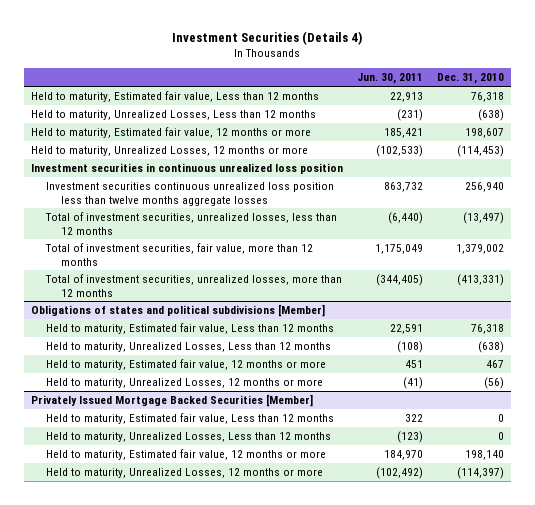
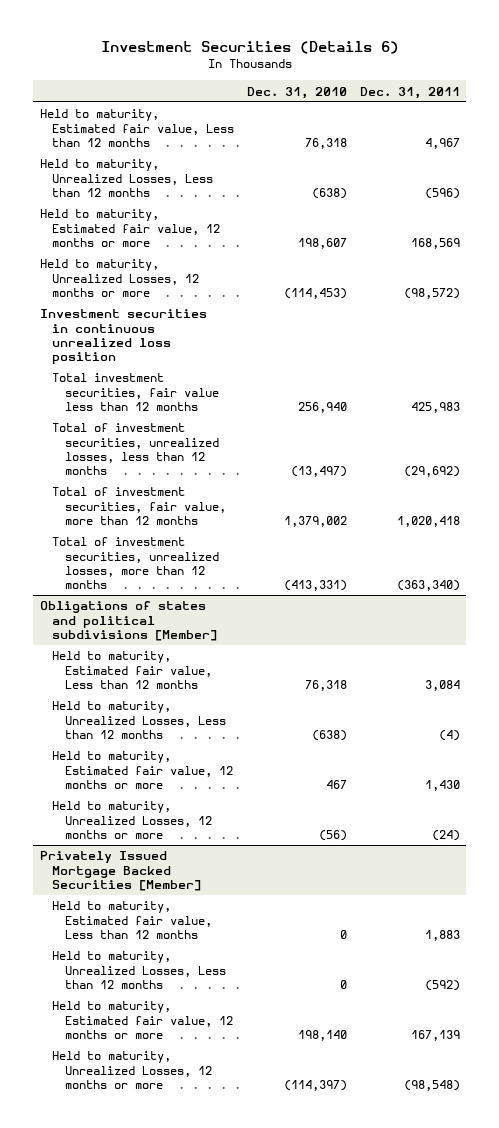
- Investment Securities (Details 4)
+ Investment Securities (Details 6)
- | Jun. 30, 2011 | Dec. 31, 2010
+ | Dec. 31, 2010 | Dec. 31, 2011
- Investment securities continuous unrealized loss position less than twelve months aggregate losses | 863,732 | 256,940
+ Total investment securities, fair value less than 12 months | 256,940 | 425,983

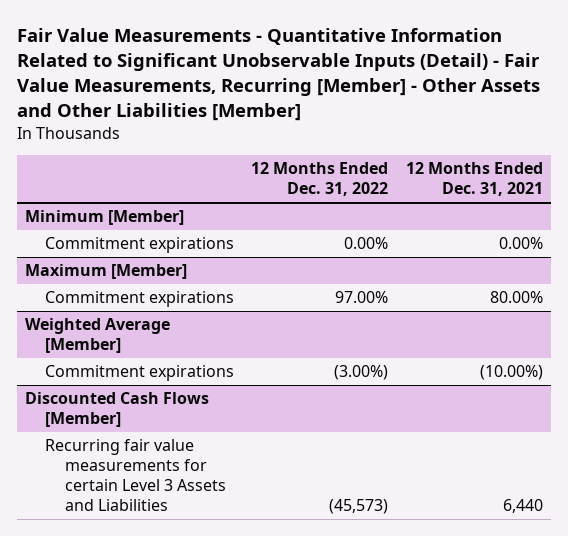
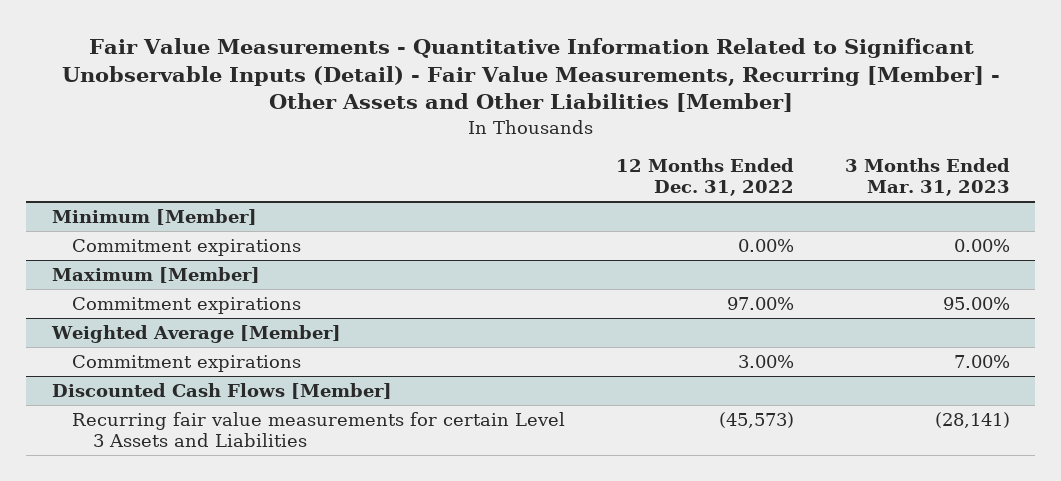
- | 12 Months Ended Dec. 31, 2022 | 12 Months Ended Dec. 31, 2021
+ | 12 Months Ended Dec. 31, 2022 | 3 Months Ended Mar. 31, 2023
@ Weighted Average [Member]
- Commitment expirations | (3.00%) | (10.00%)
+ Commitment expirations | 3.00% | 7.00%

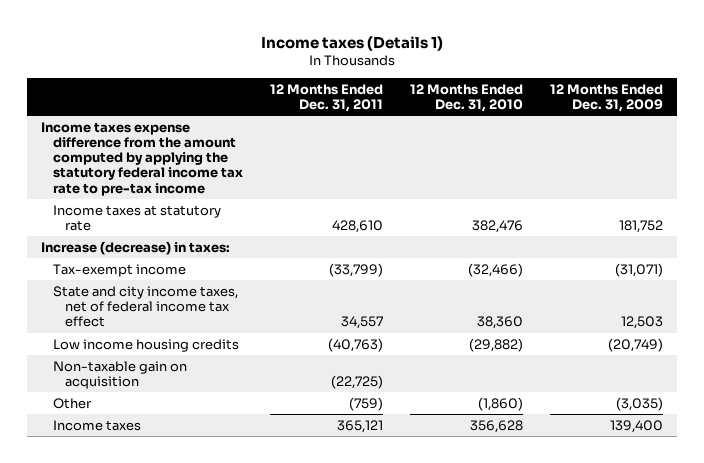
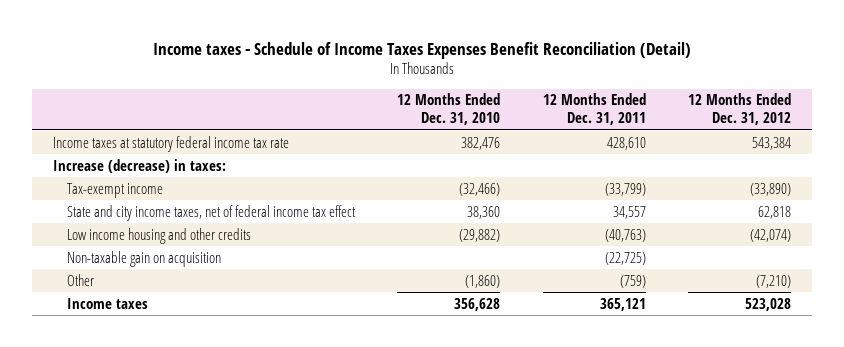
- Income taxes (Details 1)
+ Income taxes - Schedule of Income Taxes Expenses Benefit Reconciliation (Detail)
- | 12 Months Ended Dec. 31, 2011 | 12 Months Ended Dec. 31, 2010 | 12 Months Ended Dec. 31, 2009
+ | 12 Months Ended Dec. 31, 2010 | 12 Months Ended Dec. 31, 2011 | 12 Months Ended Dec. 31, 2012
- Income taxes expense difference from the amount computed by applying the statutory federal income tax rate to pre-tax income
- Income taxes at statutory rate | 428,610 | 382,476 | 181,752
+ Income taxes at statutory federal income tax rate | 382,476 | 428,610 | 543,384
- Low income housing credits | (40,763) | (29,882) | (20,749)
+ Low income housing and other credits | (29,882) | (40,763) | (42,074)

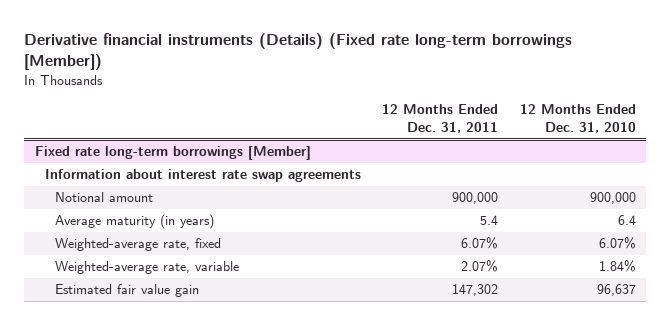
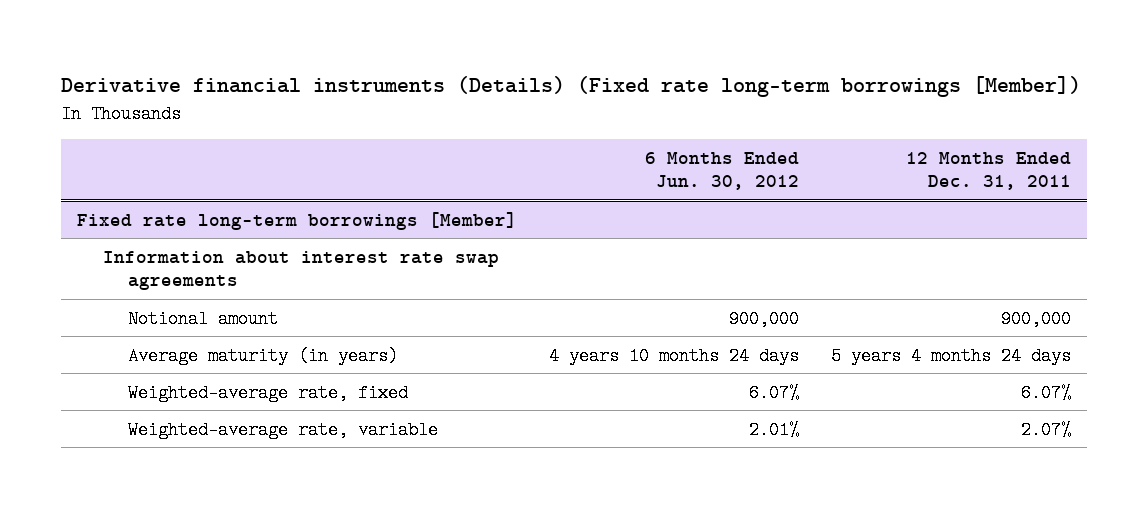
- | 12 Months Ended Dec. 31, 2011 | 12 Months Ended Dec. 31, 2010
+ | 6 Months Ended Jun. 30, 2012 | 12 Months Ended Dec. 31, 2011
@ Fixed rate long-term borrowings [Member]
- Average maturity (in years) | 5.4 | 6.4
+ Average maturity (in years) | 4 years 10 months 24 days | 5 years 4 months 24 days
- Estimated fair value gain | 147,302 | 96,637

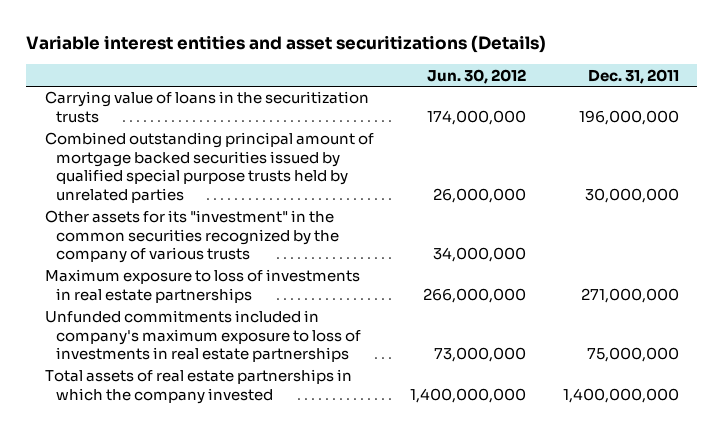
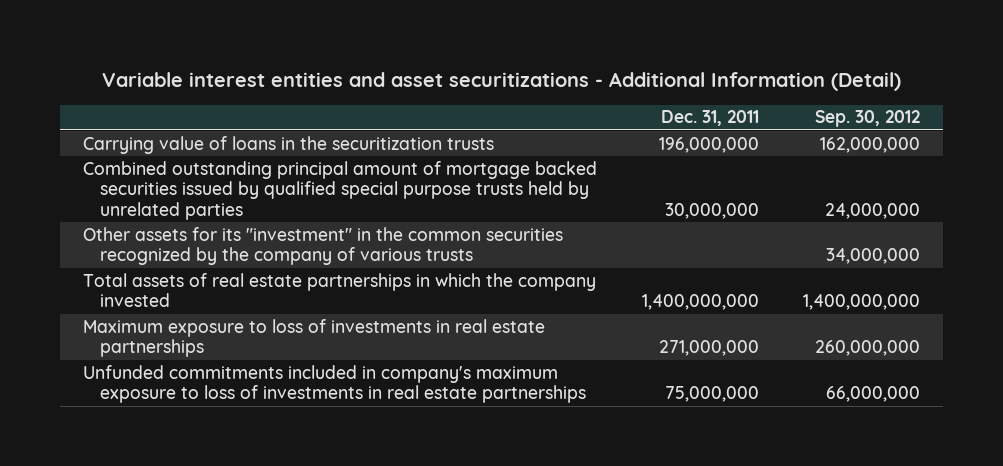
- Variable interest entities and asset securitizations (Details)
+ Variable interest entities and asset securitizations - Additional Information (Detail)
- | Jun. 30, 2012 | Dec. 31, 2011
+ | Dec. 31, 2011 | Sep. 30, 2012
moved up: Total assets of real estate partnerships in which the company invested | 1,400,000,000 | 1,400,000,000

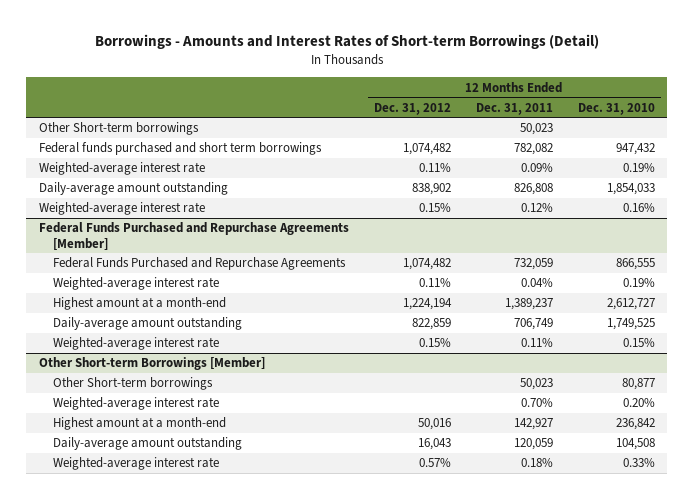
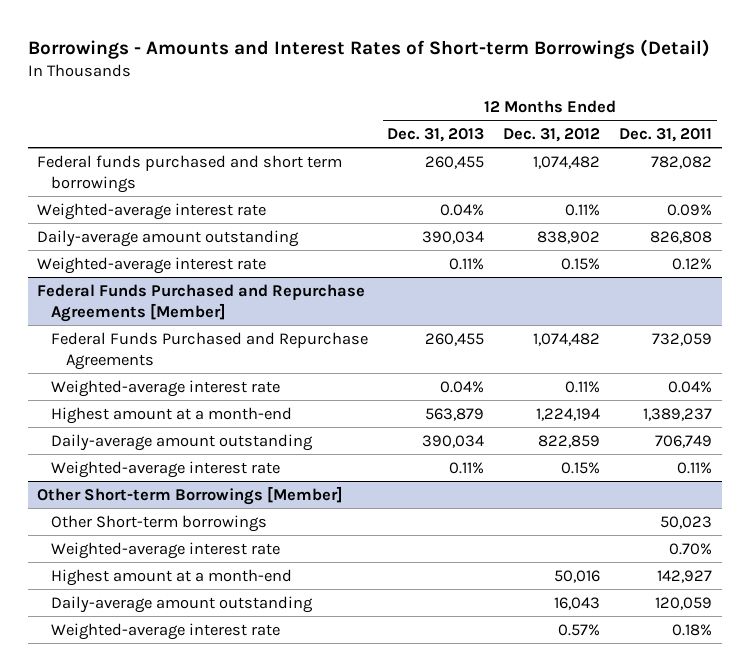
- | 12 Months Ended Dec. 31, 2012 | 12 Months Ended Dec. 31, 2011 | 12 Months Ended Dec. 31, 2010
+ | 12 Months Ended Dec. 31, 2013 | 12 Months Ended Dec. 31, 2012 | 12 Months Ended Dec. 31, 2011
- Other Short-term borrowings | | 50,023 |

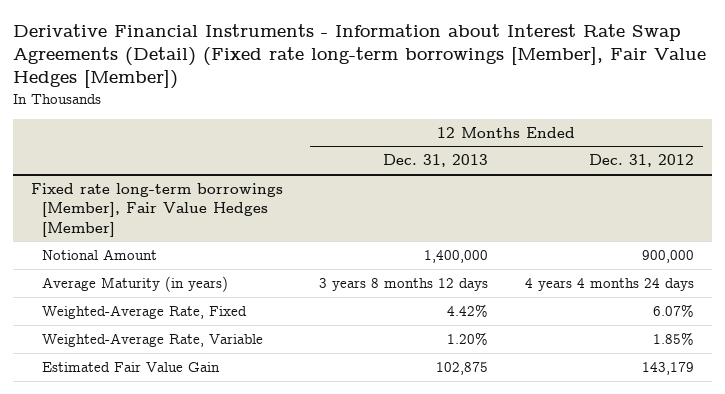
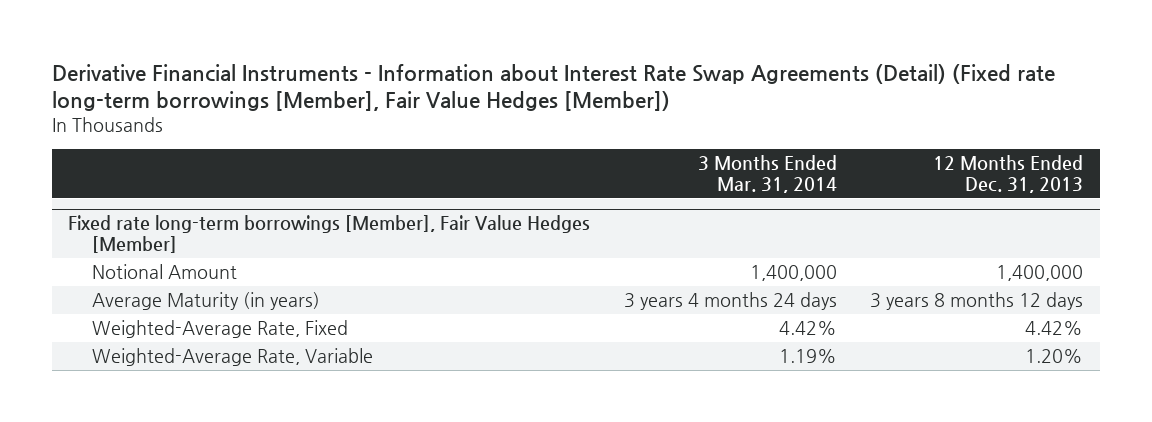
- | 12 Months Ended Dec. 31, 2013 | 12 Months Ended Dec. 31, 2012
+ | 3 Months Ended Mar. 31, 2014 | 12 Months Ended Dec. 31, 2013
@ Fixed rate long-term borrowings [Member], Fair Value Hedges [Member]
- Estimated Fair Value Gain | 102,875 | 143,179

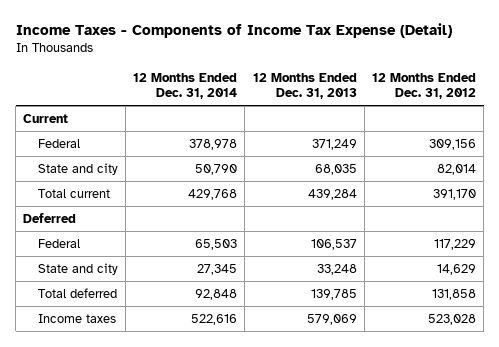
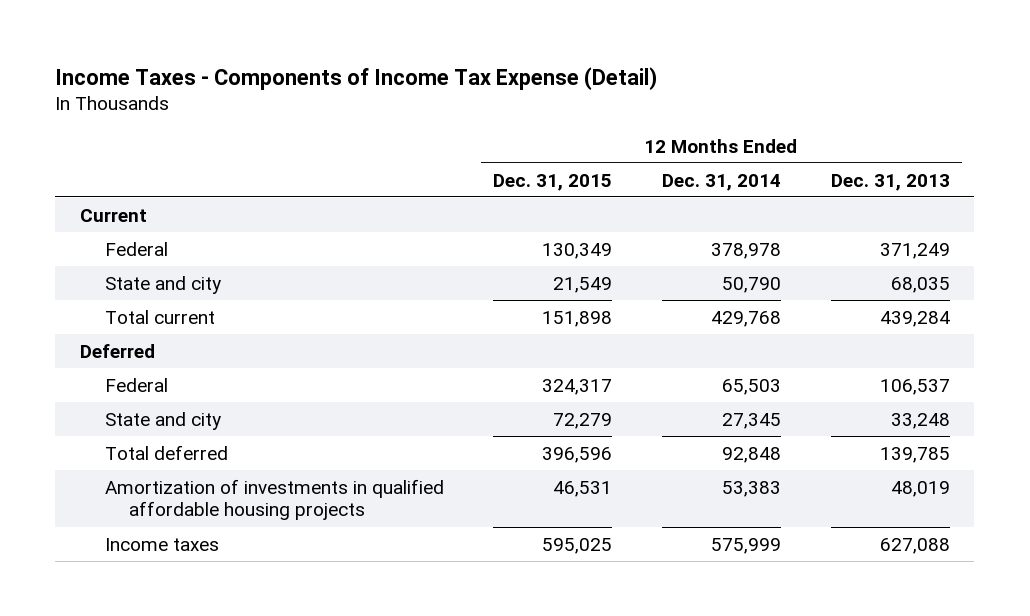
- | 12 Months Ended Dec. 31, 2014 | 12 Months Ended Dec. 31, 2013 | 12 Months Ended Dec. 31, 2012
+ | 12 Months Ended Dec. 31, 2015 | 12 Months Ended Dec. 31, 2014 | 12 Months Ended Dec. 31, 2013
- Income taxes | 522,616 | 579,069 | 523,028
+ Amortization of investments in qualified affordable housing projects | 46,531 | 53,383 | 48,019
+ Income taxes | 595,025 | 575,999 | 627,088

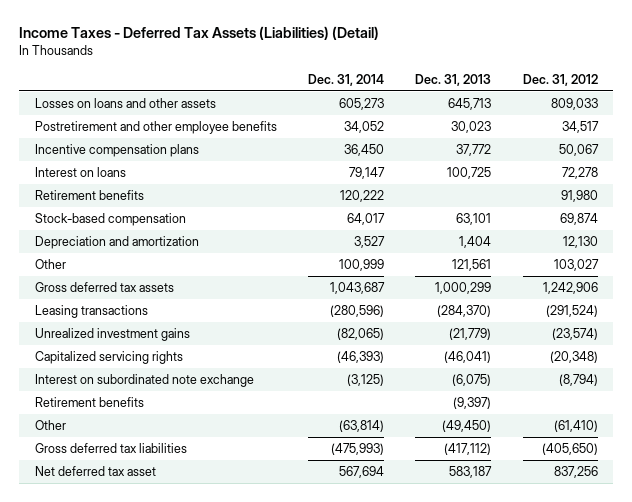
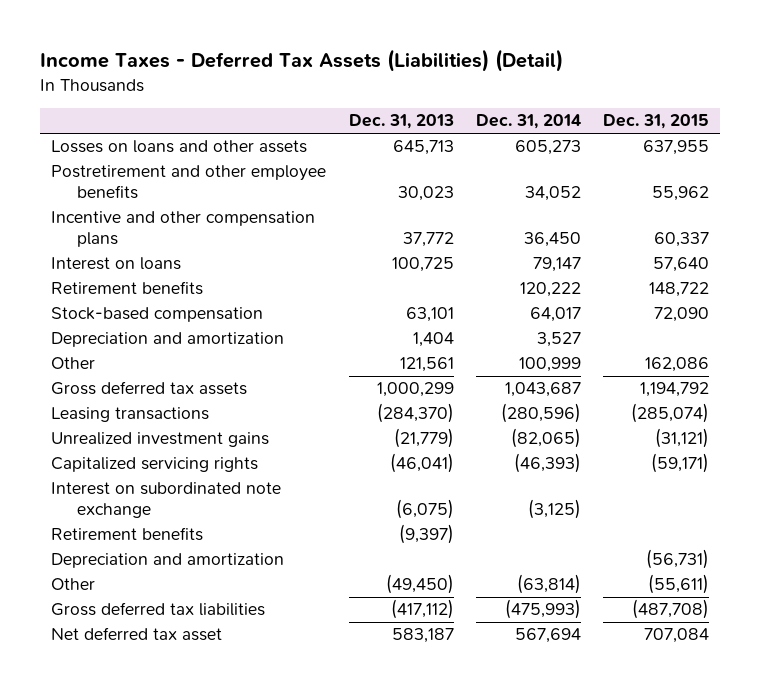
- | Dec. 31, 2014 | Dec. 31, 2013 | Dec. 31, 2012
+ | Dec. 31, 2013 | Dec. 31, 2014 | Dec. 31, 2015
- Incentive compensation plans | 36,450 | 37,772 | 50,067
+ Incentive and other compensation plans | 37,772 | 36,450 | 60,337
+ Depreciation and amortization | | | (56,731)

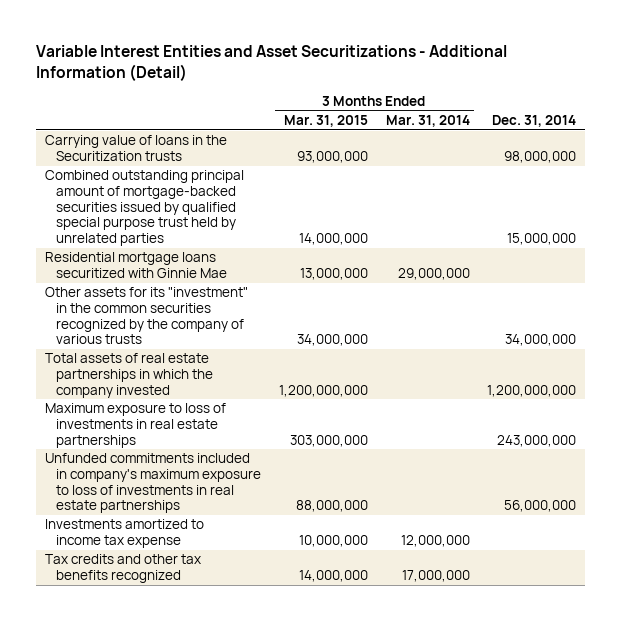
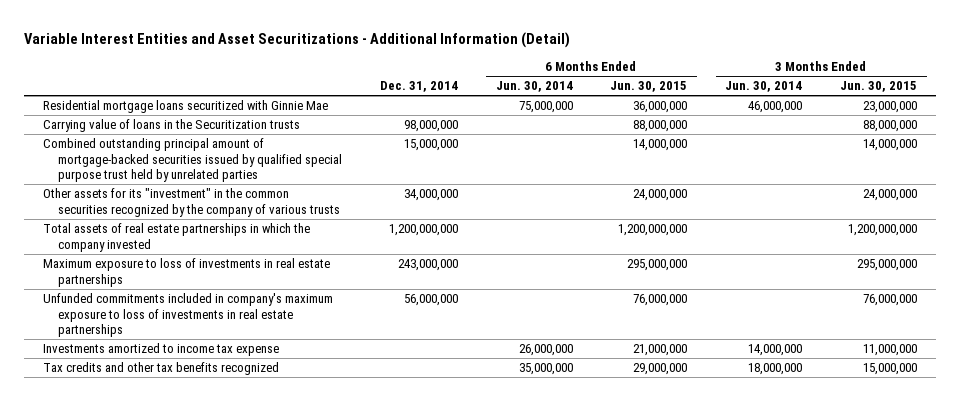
- | 3 Months Ended Mar. 31, 2015 | 3 Months Ended Mar. 31, 2014 | Dec. 31, 2014
+ | Dec. 31, 2014 | 6 Months Ended Jun. 30, 2014 | 6 Months Ended Jun. 30, 2015 | 3 Months Ended Jun. 30, 2014 | 3 Months Ended Jun. 30, 2015
moved up: Residential mortgage loans securitized with Ginnie Mae | | 75,000,000 | 36,000,000 | 46,000,000 | 23,000,000

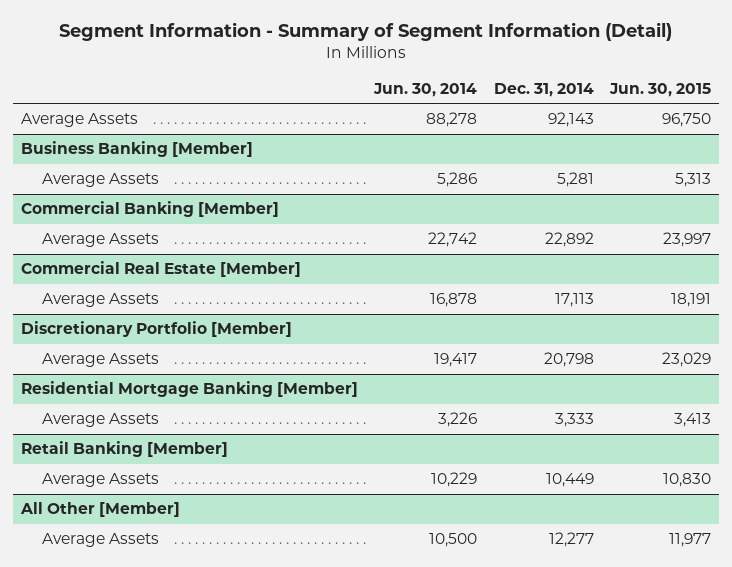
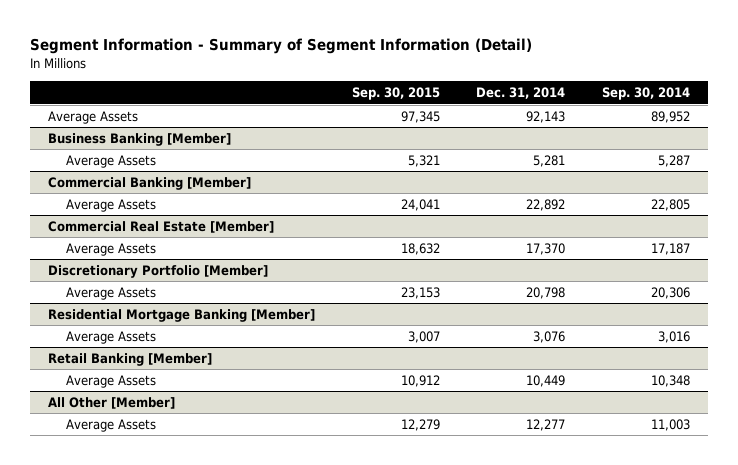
- | Jun. 30, 2014 | Dec. 31, 2014 | Jun. 30, 2015
+ | Sep. 30, 2015 | Dec. 31, 2014 | Sep. 30, 2014
@ Commercial Real Estate [Member]
- Average Assets | 16,878 | 17,113 | 18,191
+ Average Assets | 18,632 | 17,370 | 17,187
@ Residential Mortgage Banking [Member]
- Average Assets | 3,226 | 3,333 | 3,413
+ Average Assets | 3,007 | 3,076 | 3,016

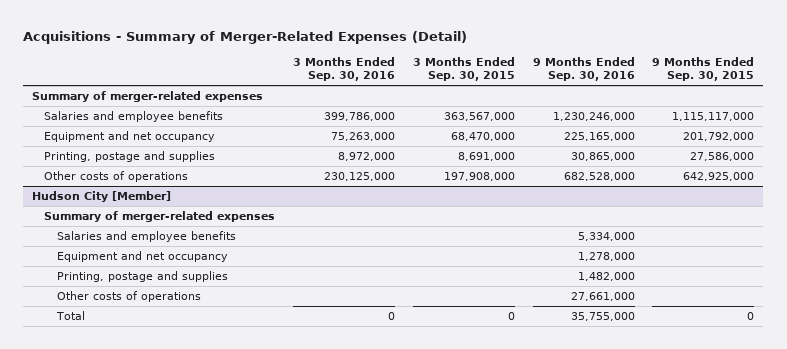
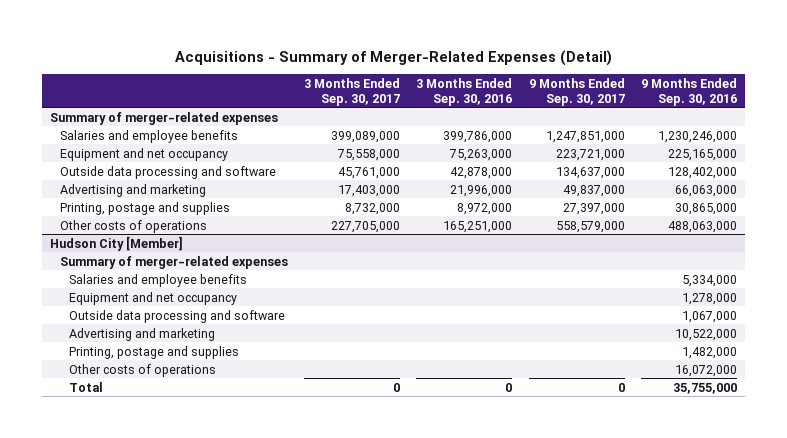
- | 3 Months Ended Sep. 30, 2016 | 3 Months Ended Sep. 30, 2015 | 9 Months Ended Sep. 30, 2016 | 9 Months Ended Sep. 30, 2015
+ | 3 Months Ended Sep. 30, 2017 | 3 Months Ended Sep. 30, 2016 | 9 Months Ended Sep. 30, 2017 | 9 Months Ended Sep. 30, 2016
+ Outside data processing and software | 45,761,000 | 42,878,000 | 134,637,000 | 128,402,000
+ Advertising and marketing | 17,403,000 | 21,996,000 | 49,837,000 | 66,063,000
- Other costs of operations | 230,125,000 | 197,908,000 | 682,528,000 | 642,925,000
+ Other costs of operations | 227,705,000 | 165,251,000 | 558,579,000 | 488,063,000
@ Hudson City [Member]
+ Outside data processing and software | | | | 1,067,000
+ Advertising and marketing | | | | 10,522,000
- Other costs of operations | | | 27,661,000 |
+ Other costs of operations | | | | 16,072,000

